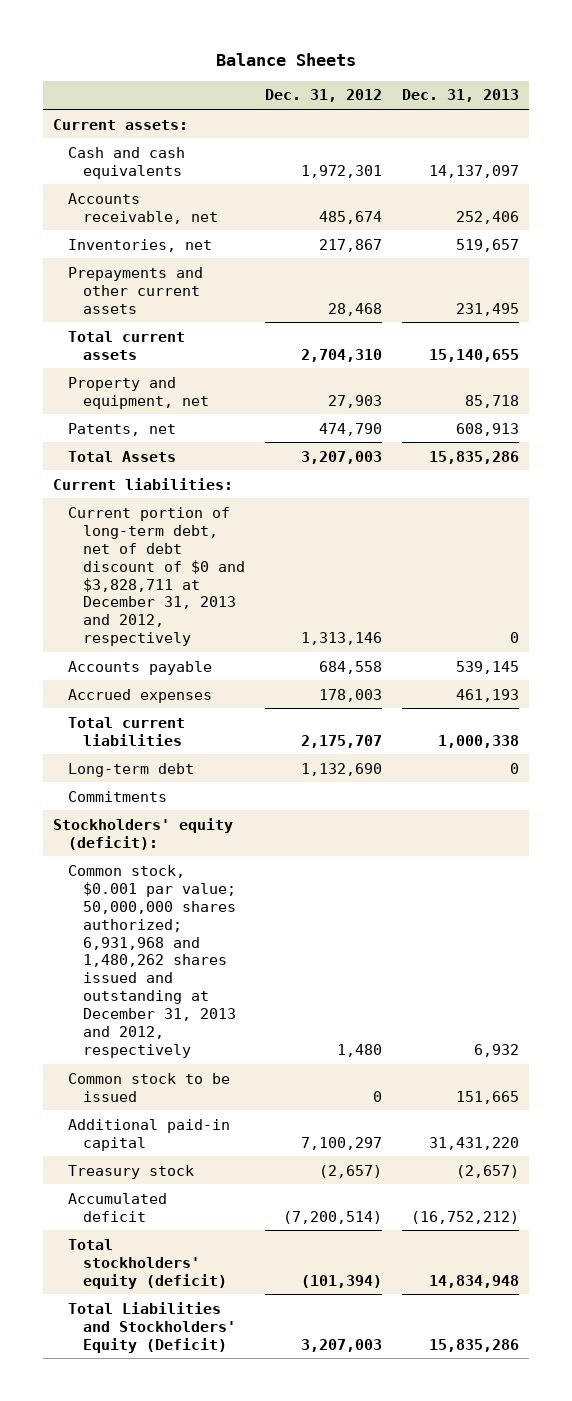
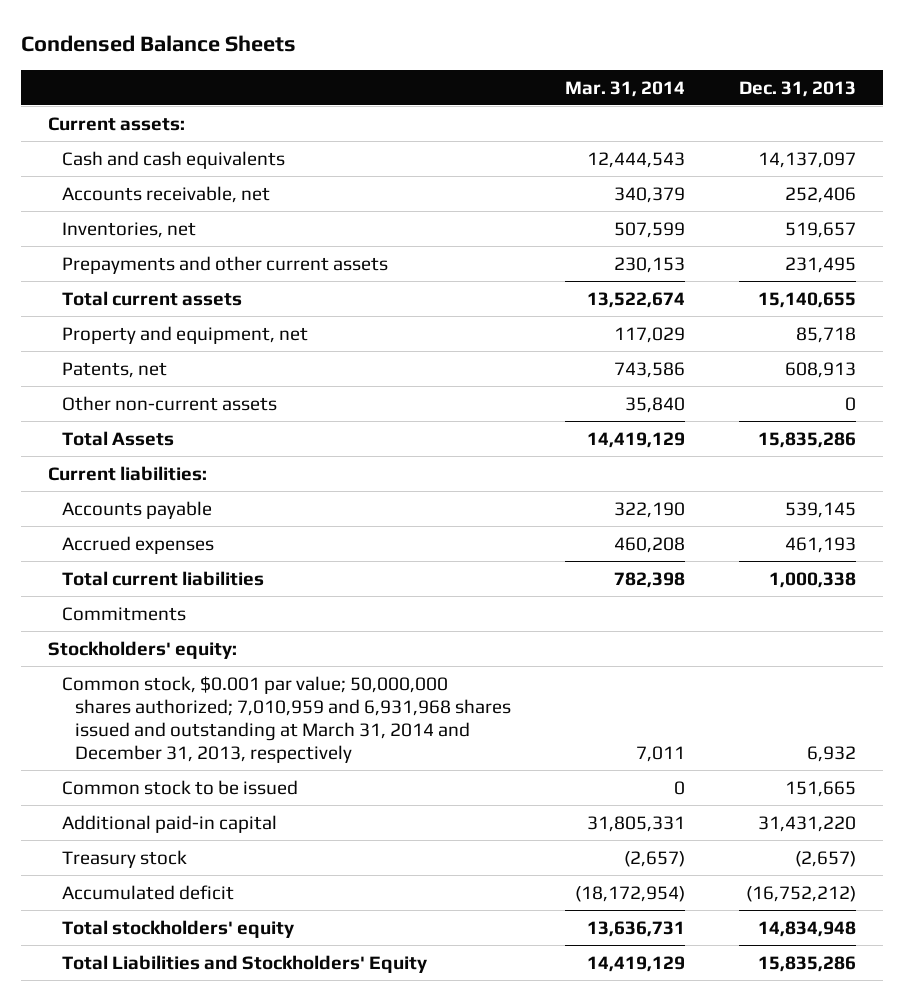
- Balance Sheets
+ Condensed Balance Sheets
- | Dec. 31, 2012 | Dec. 31, 2013
+ | Mar. 31, 2014 | Dec. 31, 2013
+ Other non-current assets | 35,840 | 0
- Current portion of long-term debt, net of debt discount of $0 and $3,828,711 at December 31, 2013 and 2012, respectively | 1,313,146 | 0
- Long-term debt | 1,132,690 | 0
- Stockholders' equity (deficit):
- Common stock, $0.001 par value; 50,000,000 shares authorized; 6,931,968 and 1,480,262 shares issued and outstanding at December 31, 2013 and 2012, respectively | 1,480 | 6,932
+ Stockholders' equity:
+ Common stock, $0.001 par value; 50,000,000 shares authorized; 7,010,959 and 6,931,968 shares issued and outstanding at March 31, 2014 and December 31, 2013, respectively | 7,011 | 6,932
- Total stockholders' equity (deficit) | (101,394) | 14,834,948
- Total Liabilities and Stockholders' Equity (Deficit) | 3,207,003 | 15,835,286
+ Total stockholders' equity | 13,636,731 | 14,834,948
+ Total Liabilities and Stockholders' Equity | 14,419,129 | 15,835,286

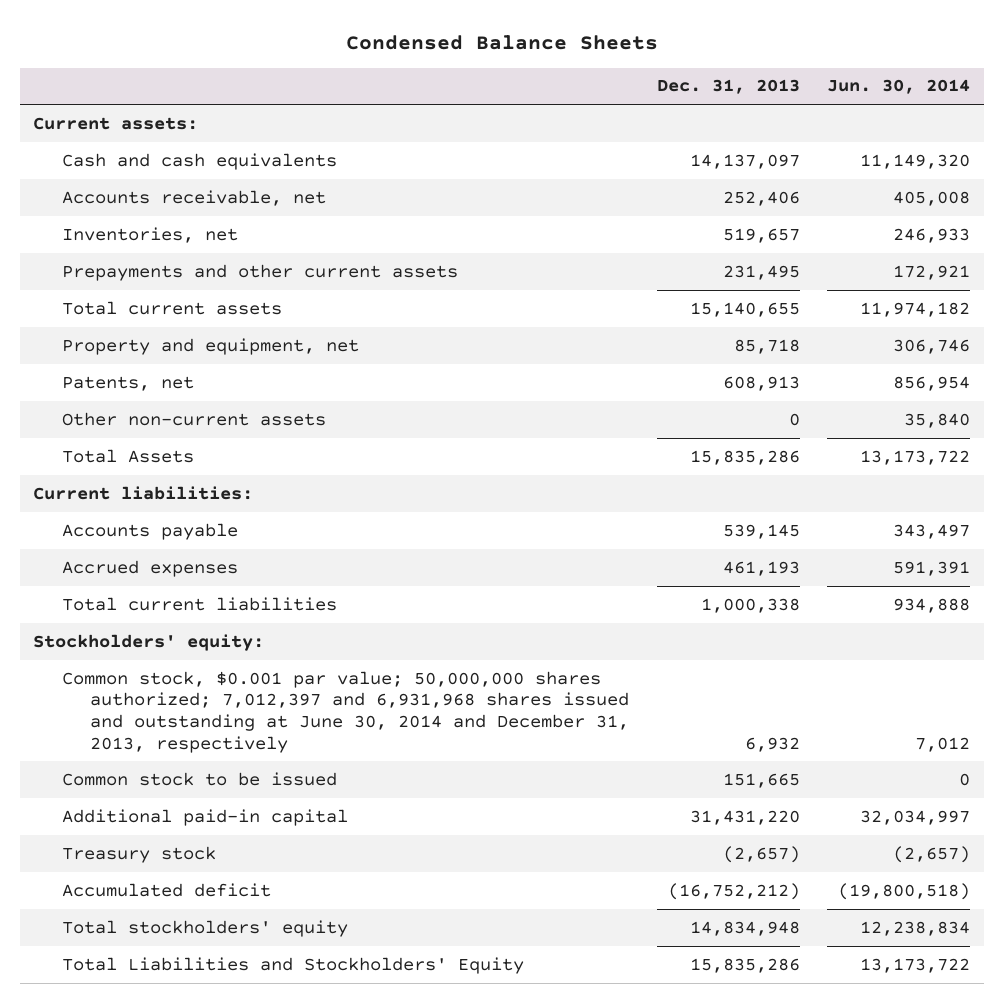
- | Mar. 31, 2014 | Dec. 31, 2013
+ | Dec. 31, 2013 | Jun. 30, 2014
- Commitments
- Common stock, $0.001 par value; 50,000,000 shares authorized; 7,010,959 and 6,931,968 shares issued and outstanding at March 31, 2014 and December 31, 2013, respectively | 7,011 | 6,932
+ Common stock, $0.001 par value; 50,000,000 shares authorized; 7,012,397 and 6,931,968 shares issued and outstanding at June 30, 2014 and December 31, 2013, respectively | 6,932 | 7,012

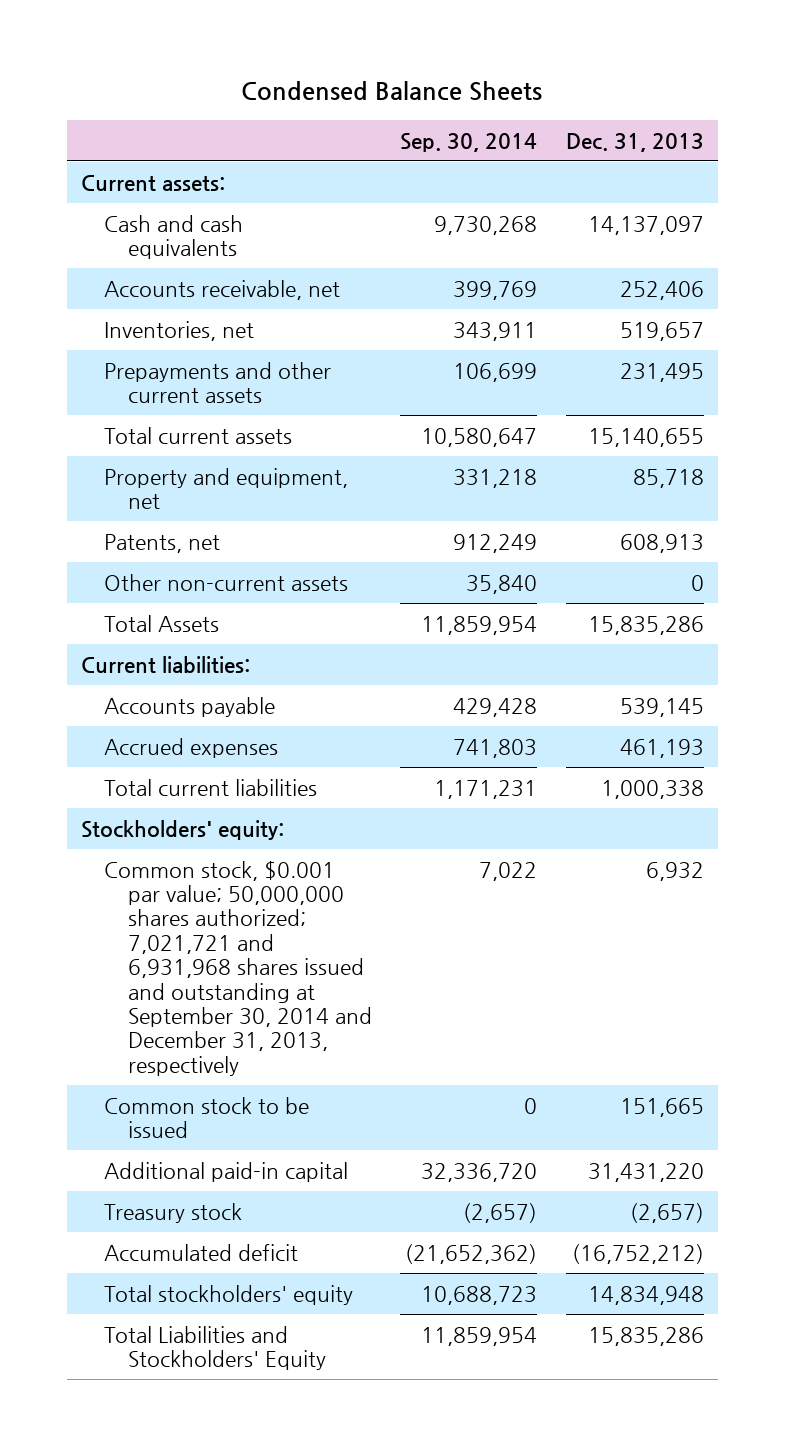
- | Dec. 31, 2013 | Jun. 30, 2014
+ | Sep. 30, 2014 | Dec. 31, 2013
- Common stock, $0.001 par value; 50,000,000 shares authorized; 7,012,397 and 6,931,968 shares issued and outstanding at June 30, 2014 and December 31, 2013, respectively | 6,932 | 7,012
+ Common stock, $0.001 par value; 50,000,000 shares authorized; 7,021,721 and 6,931,968 shares issued and outstanding at September 30, 2014 and December 31, 2013, respectively | 7,022 | 6,932

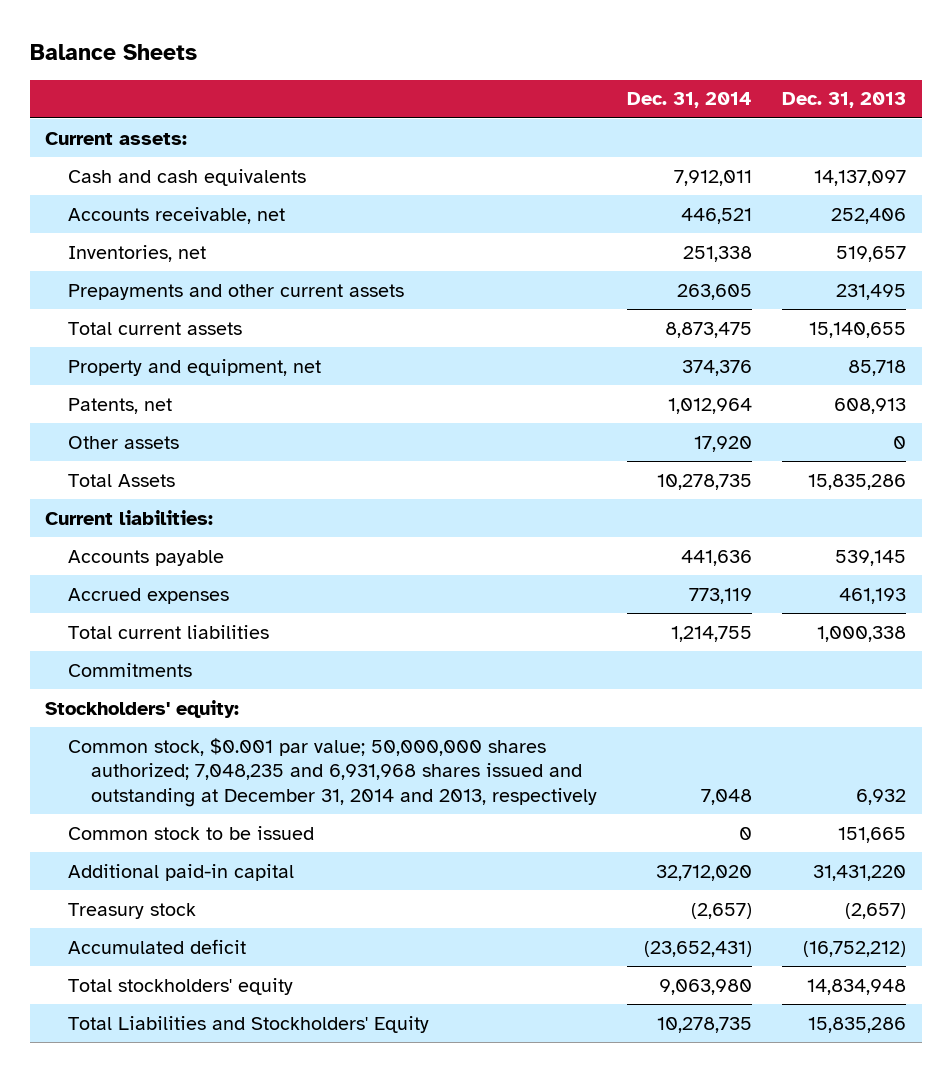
- Condensed Balance Sheets
+ Balance Sheets
- | Sep. 30, 2014 | Dec. 31, 2013
+ | Dec. 31, 2014 | Dec. 31, 2013
- Other non-current assets | 35,840 | 0
+ Other assets | 17,920 | 0
+ Commitments
- Common stock, $0.001 par value; 50,000,000 shares authorized; 7,021,721 and 6,931,968 shares issued and outstanding at September 30, 2014 and December 31, 2013, respectively | 7,022 | 6,932
+ Common stock, $0.001 par value; 50,000,000 shares authorized; 7,048,235 and 6,931,968 shares issued and outstanding at December 31, 2014 and 2013, respectively | 7,048 | 6,932

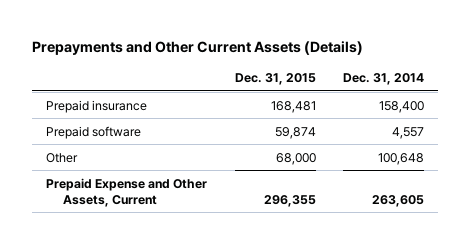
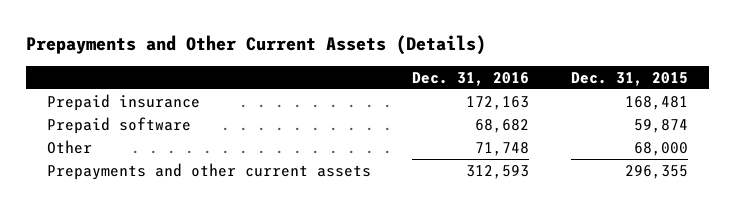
- | Dec. 31, 2015 | Dec. 31, 2014
+ | Dec. 31, 2016 | Dec. 31, 2015
- Prepaid Expense and Other Assets, Current | 296,355 | 263,605
+ Prepayments and other current assets | 312,593 | 296,355

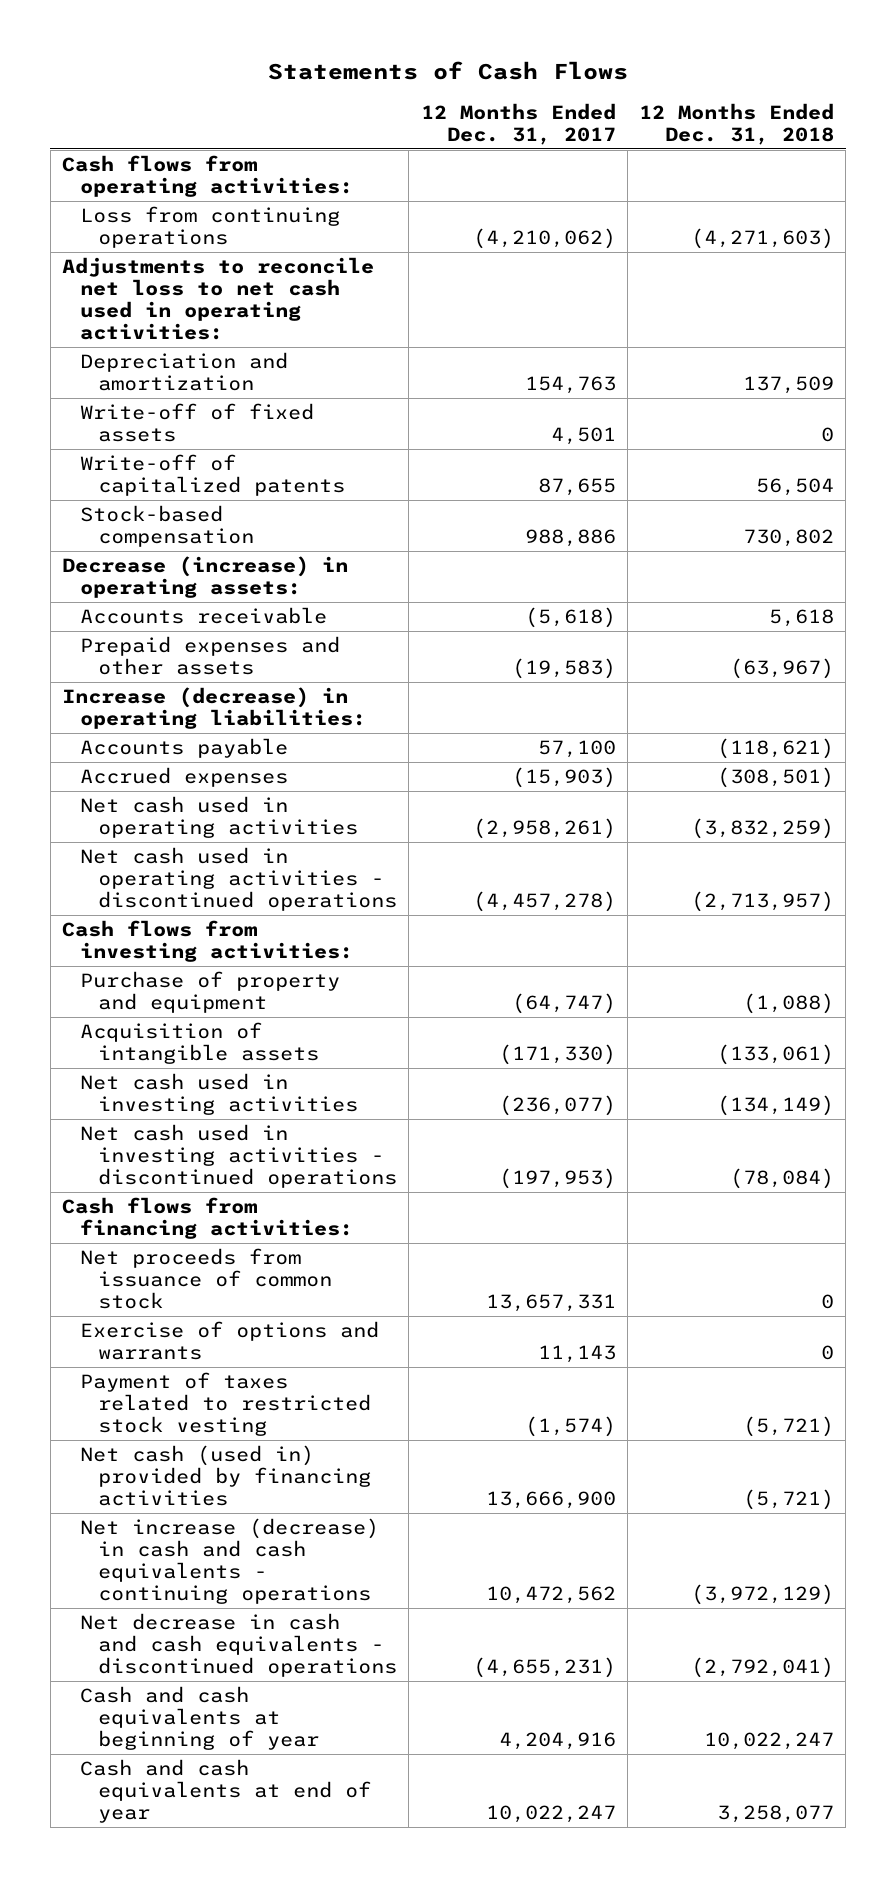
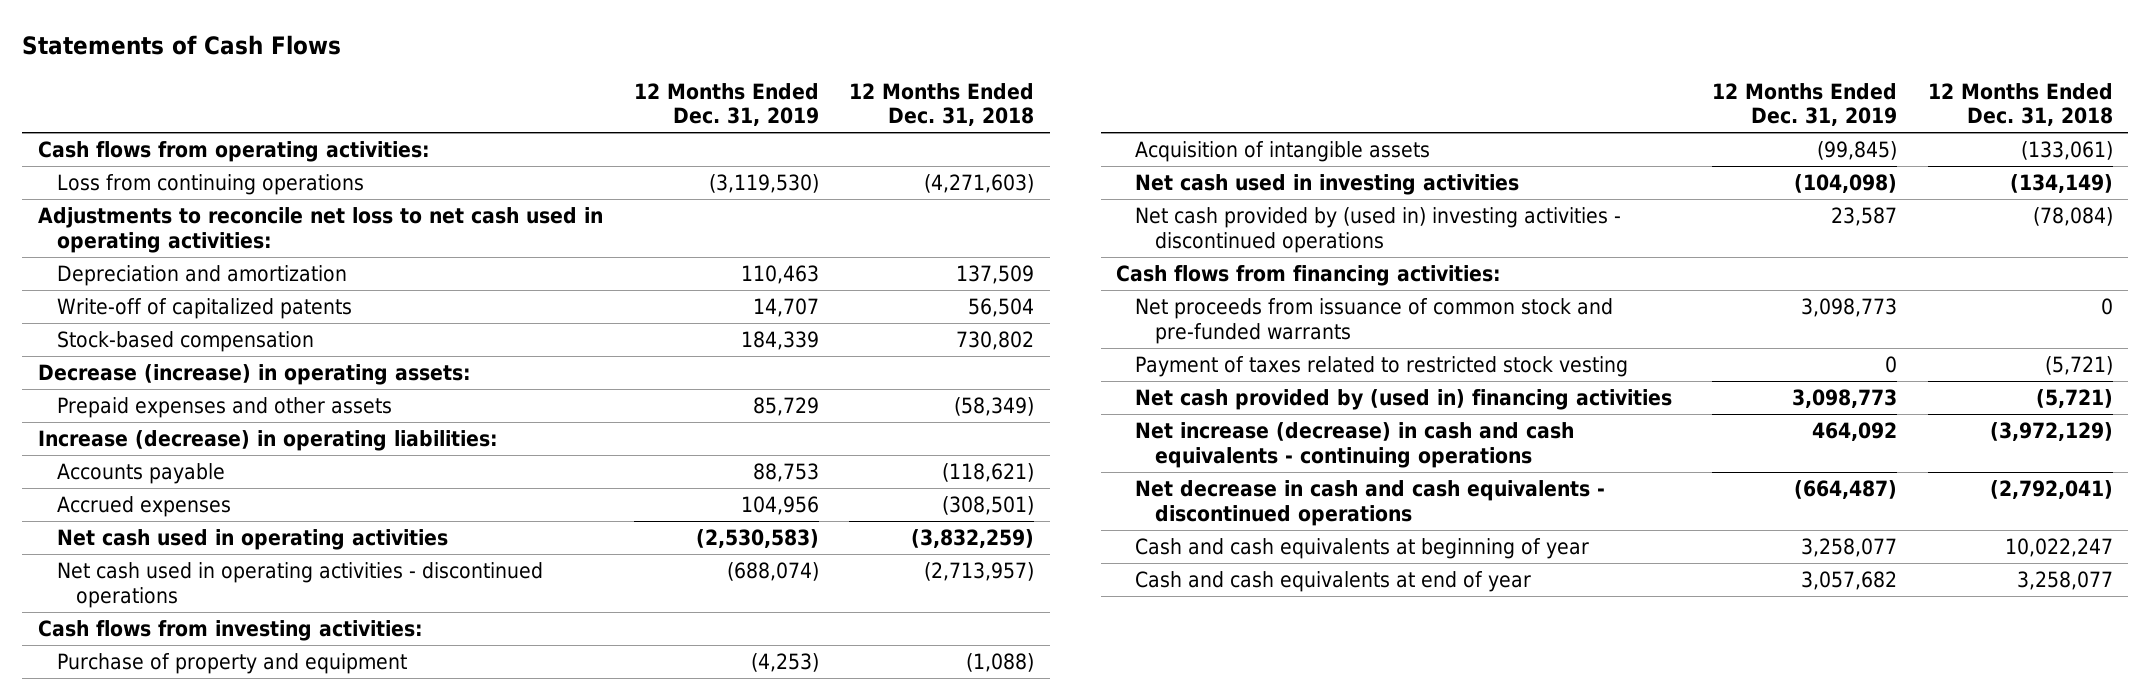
- | 12 Months Ended Dec. 31, 2017 | 12 Months Ended Dec. 31, 2018
+ | 12 Months Ended Dec. 31, 2019 | 12 Months Ended Dec. 31, 2018
- Write-off of fixed assets | 4,501 | 0
- Accounts receivable | (5,618) | 5,618
- Prepaid expenses and other assets | (19,583) | (63,967)
+ Prepaid expenses and other assets | 85,729 | (58,349)
- Net cash used in investing activities - discontinued operations | (197,953) | (78,084)
+ Net cash provided by (used in) investing activities - discontinued operations | 23,587 | (78,084)
- Net proceeds from issuance of common stock | 13,657,331 | 0
- Exercise of options and warrants | 11,143 | 0
+ Net proceeds from issuance of common stock and pre-funded warrants | 3,098,773 | 0
- Net cash (used in) provided by financing activities | 13,666,900 | (5,721)
+ Net cash provided by (used in) financing activities | 3,098,773 | (5,721)

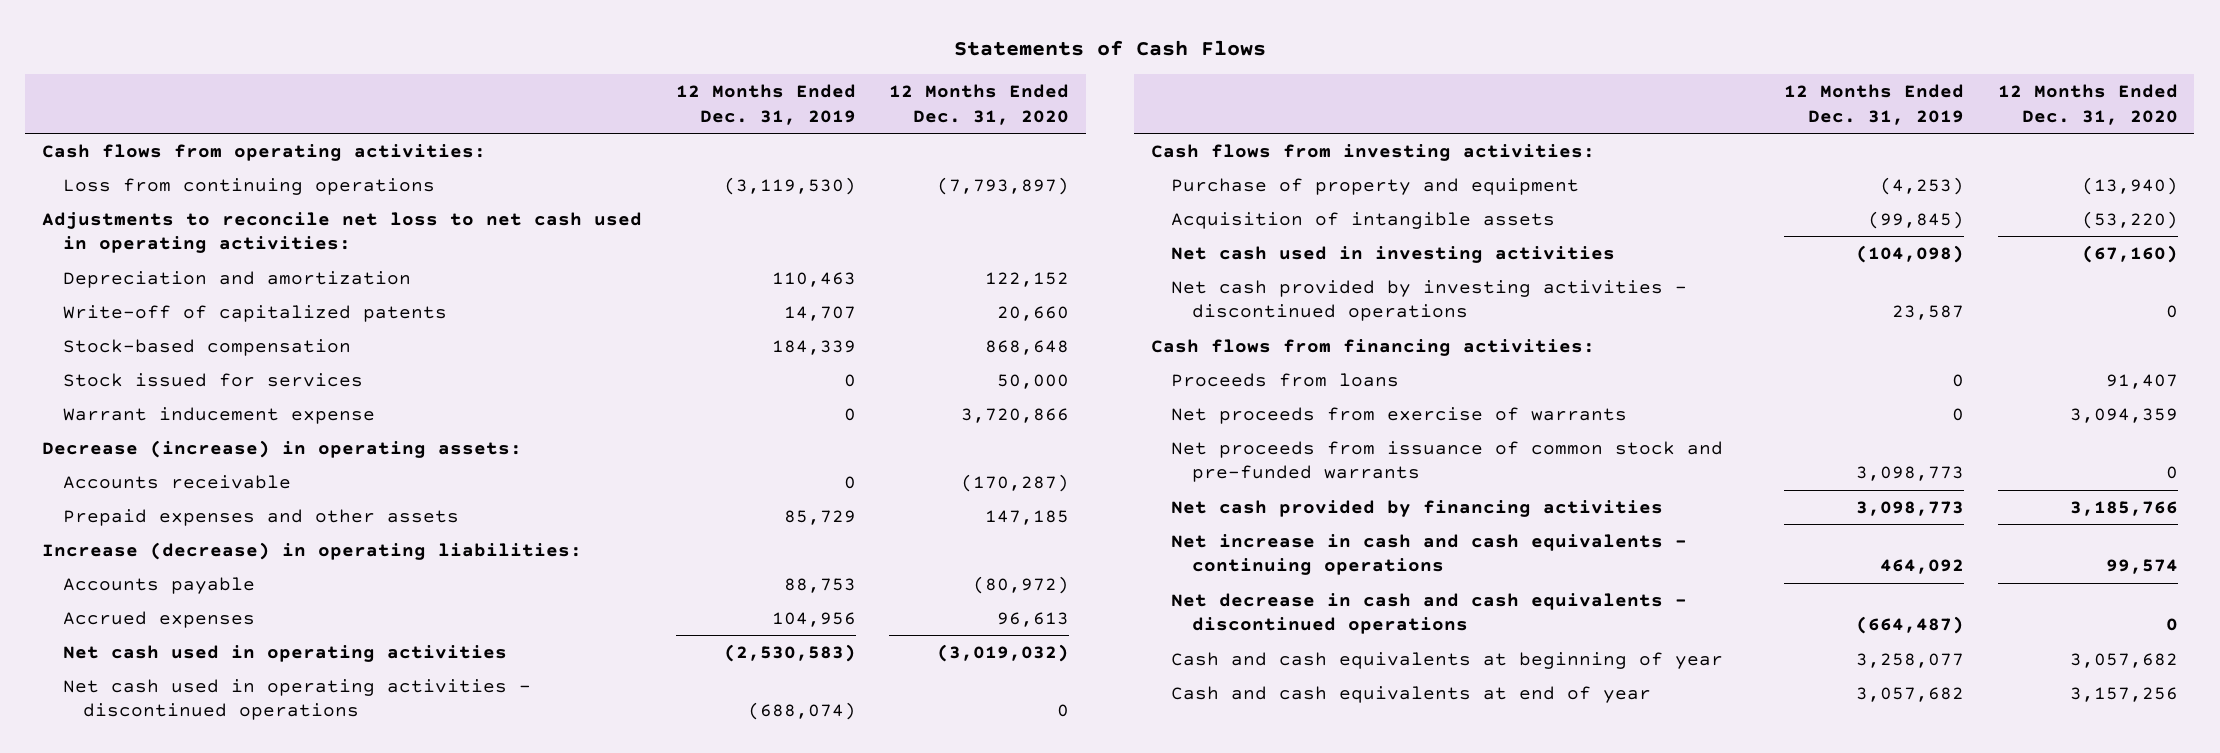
- | 12 Months Ended Dec. 31, 2019 | 12 Months Ended Dec. 31, 2018
+ | 12 Months Ended Dec. 31, 2019 | 12 Months Ended Dec. 31, 2020
+ Stock issued for services | 0 | 50,000
+ Warrant inducement expense | 0 | 3,720,866
+ Accounts receivable | 0 | (170,287)
- Net cash provided by (used in) investing activities - discontinued operations | 23,587 | (78,084)
+ Net cash provided by investing activities - discontinued operations | 23,587 | 0
+ Proceeds from loans | 0 | 91,407
+ Net proceeds from exercise of warrants | 0 | 3,094,359
- Payment of taxes related to restricted stock vesting | 0 | (5,721)
- Net cash provided by (used in) financing activities | 3,098,773 | (5,721)
- Net increase (decrease) in cash and cash equivalents - continuing operations | 464,092 | (3,972,129)
+ Net cash provided by financing activities | 3,098,773 | 3,185,766
+ Net increase in cash and cash equivalents - continuing operations | 464,092 | 99,574

